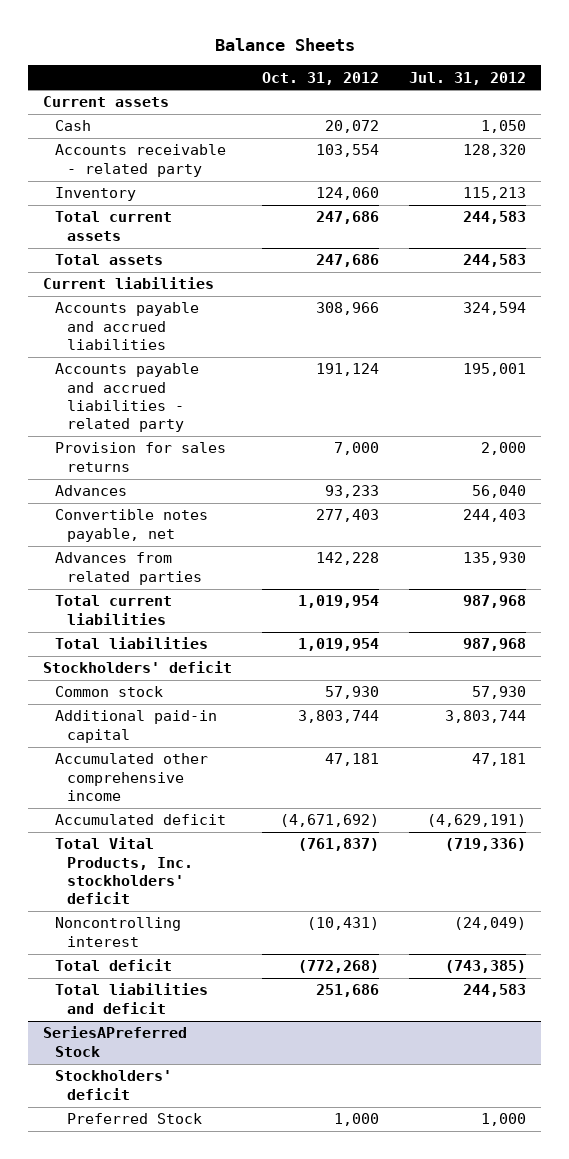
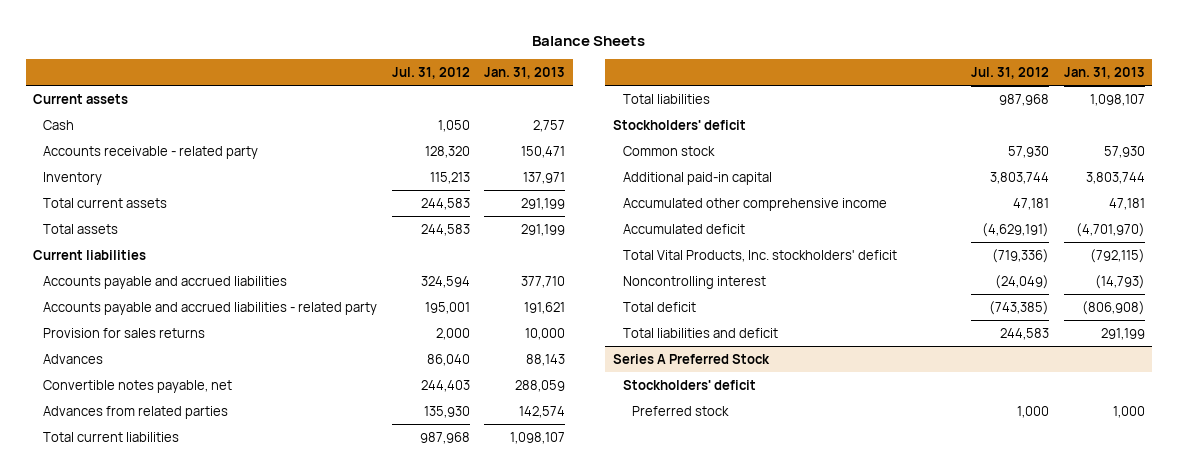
- | Oct. 31, 2012 | Jul. 31, 2012
+ | Jul. 31, 2012 | Jan. 31, 2013
- Advances | 93,233 | 56,040
+ Advances | 86,040 | 88,143
- SeriesAPreferred Stock
+ Series A Preferred Stock
- Preferred Stock | 1,000 | 1,000
+ Preferred stock | 1,000 | 1,000

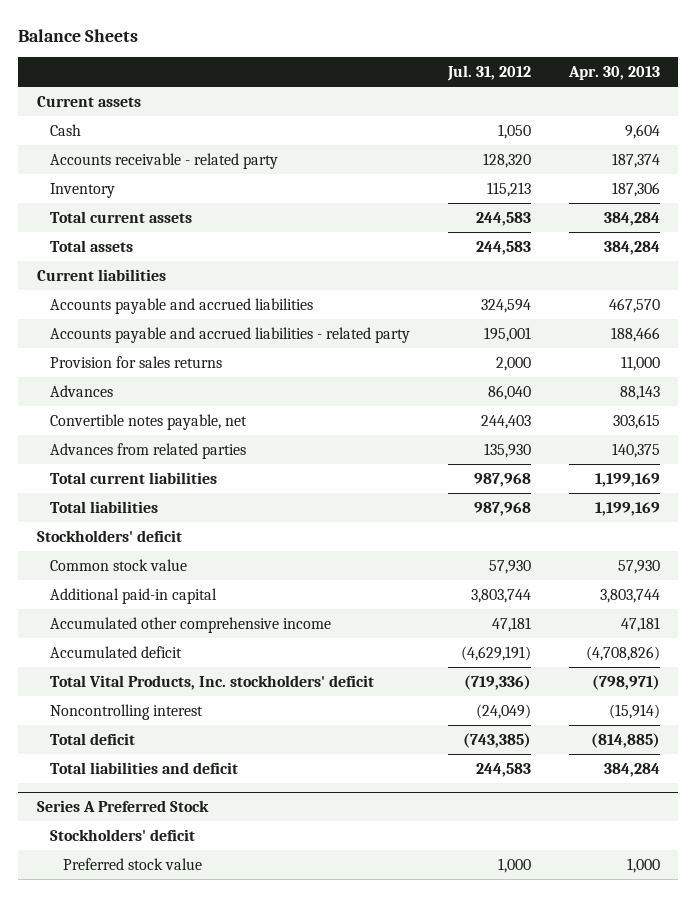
- | Jul. 31, 2012 | Jan. 31, 2013
+ | Jul. 31, 2012 | Apr. 30, 2013
- Common stock | 57,930 | 57,930
+ Common stock value | 57,930 | 57,930
@ Series A Preferred Stock
- Preferred stock | 1,000 | 1,000
+ Preferred stock value | 1,000 | 1,000

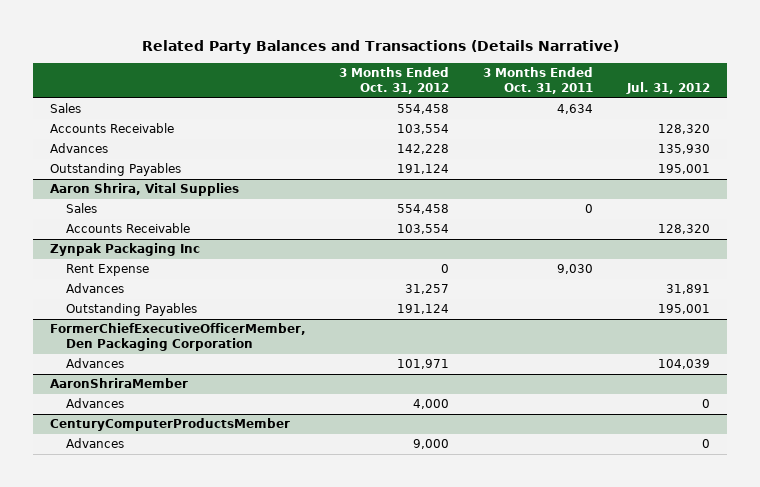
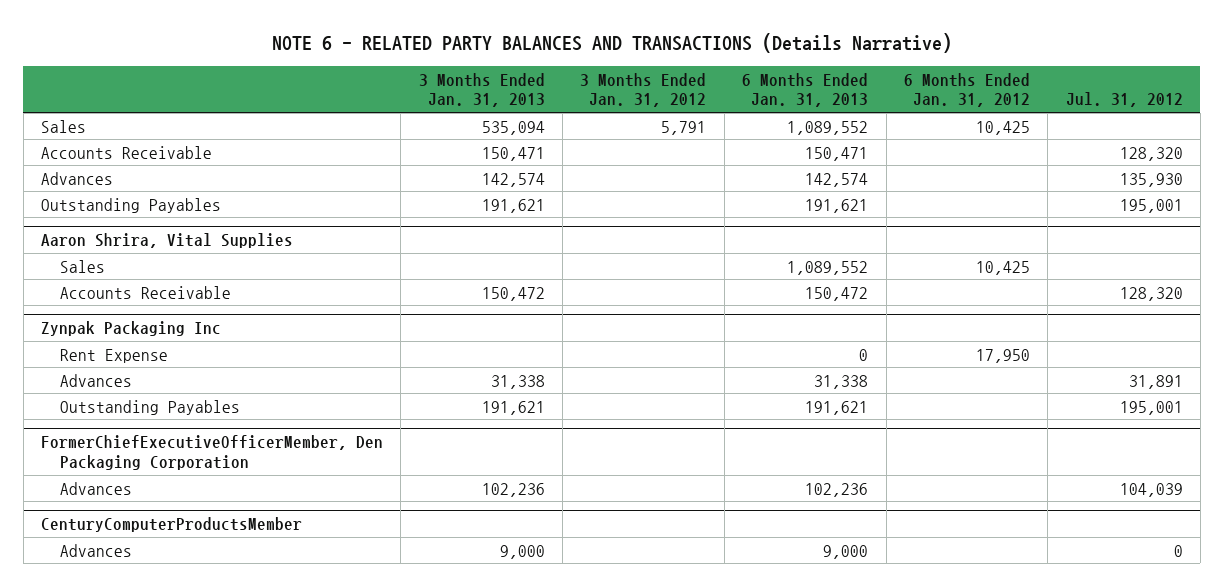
- Related Party Balances and Transactions (Details Narrative)
+ NOTE 6 - RELATED PARTY BALANCES AND TRANSACTIONS (Details Narrative)
- | 3 Months Ended Oct. 31, 2012 | 3 Months Ended Oct. 31, 2011 | Jul. 31, 2012
+ | 3 Months Ended Jan. 31, 2013 | 3 Months Ended Jan. 31, 2012 | 6 Months Ended Jan. 31, 2013 | 6 Months Ended Jan. 31, 2012 | Jul. 31, 2012
- AaronShriraMember
- Advances | 4,000 | | 0

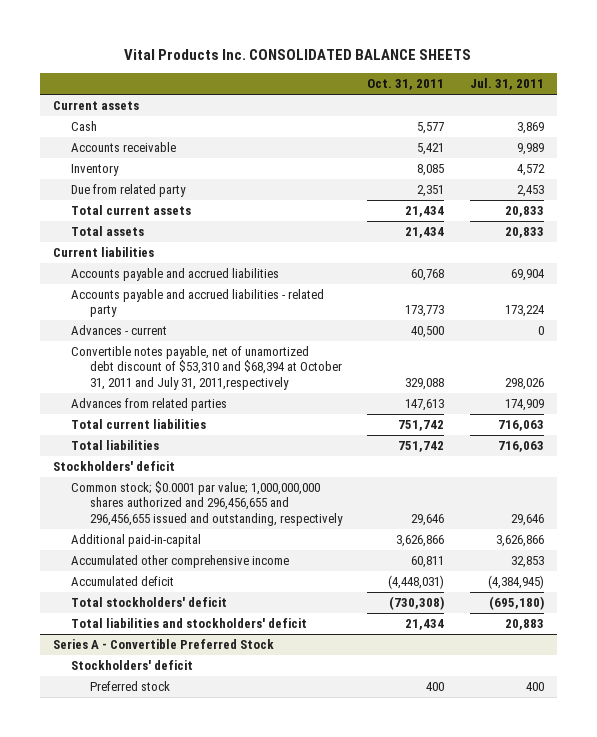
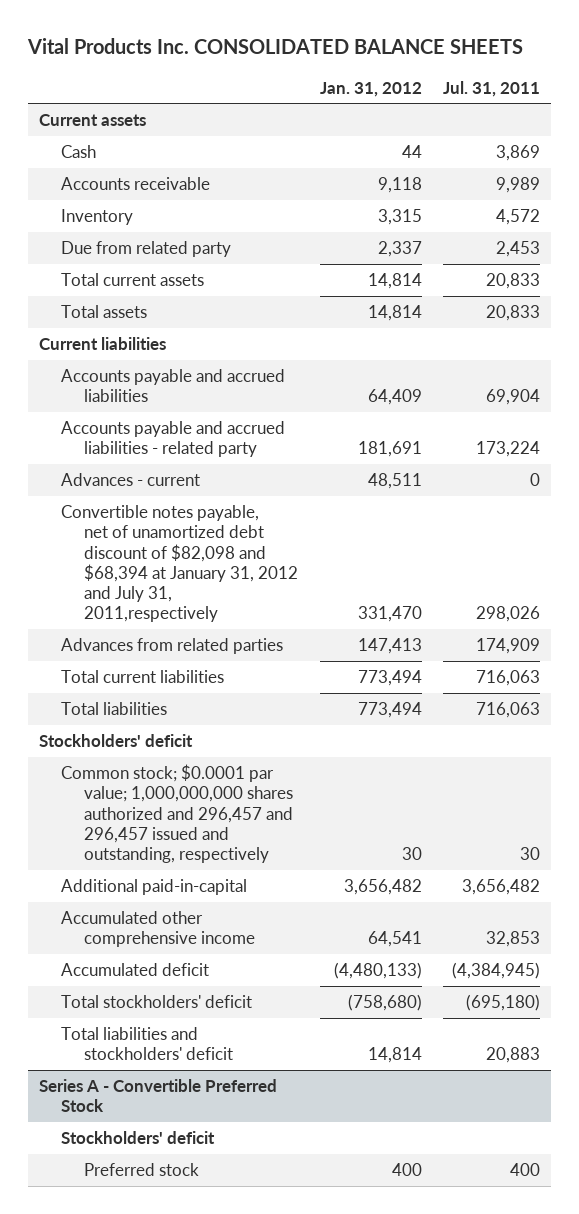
- | Oct. 31, 2011 | Jul. 31, 2011
+ | Jan. 31, 2012 | Jul. 31, 2011
- Convertible notes payable, net of unamortized debt discount of $53,310 and $68,394 at October 31, 2011 and July 31, 2011,respectively | 329,088 | 298,026
+ Convertible notes payable, net of unamortized debt discount of $82,098 and $68,394 at January 31, 2012 and July 31, 2011,respectively | 331,470 | 298,026
- Common stock; $0.0001 par value; 1,000,000,000 shares authorized and 296,456,655 and 296,456,655 issued and outstanding, respectively | 29,646 | 29,646
- Additional paid-in-capital | 3,626,866 | 3,626,866
+ Common stock; $0.0001 par value; 1,000,000,000 shares authorized and 296,457 and 296,457 issued and outstanding, respectively | 30 | 30
+ Additional paid-in-capital | 3,656,482 | 3,656,482

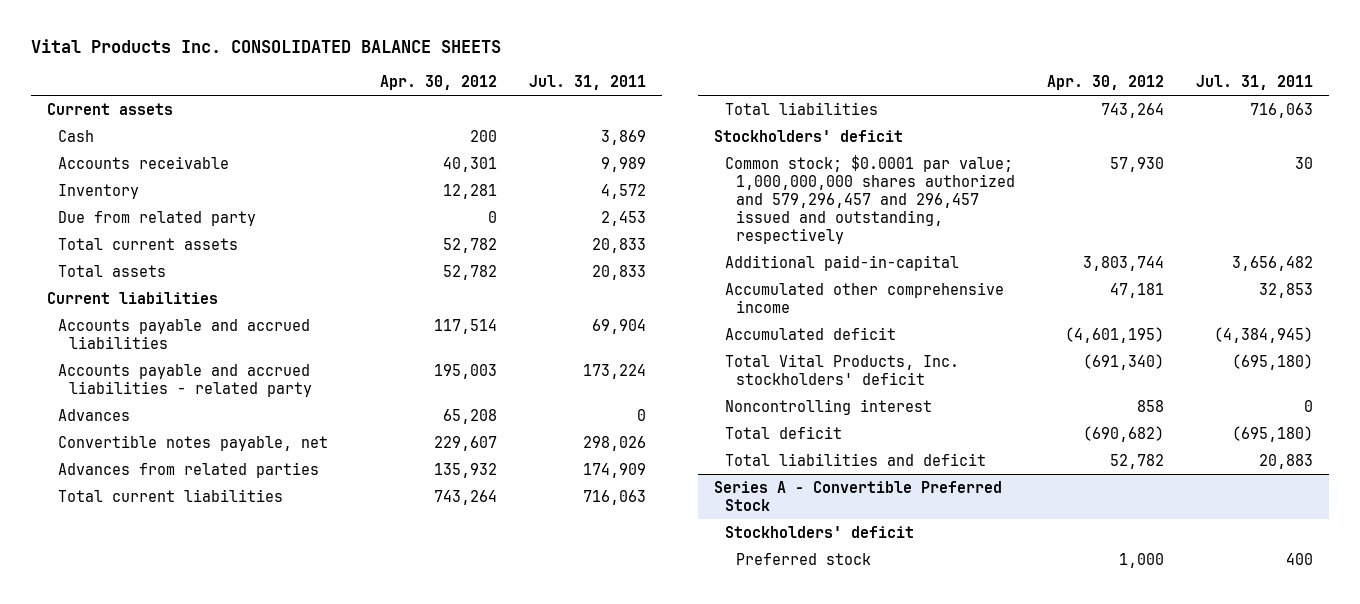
- | Jan. 31, 2012 | Jul. 31, 2011
+ | Apr. 30, 2012 | Jul. 31, 2011
- Advances - current | 48,511 | 0
- Convertible notes payable, net of unamortized debt discount of $82,098 and $68,394 at January 31, 2012 and July 31, 2011,respectively | 331,470 | 298,026
+ Advances | 65,208 | 0
+ Convertible notes payable, net | 229,607 | 298,026
- Common stock; $0.0001 par value; 1,000,000,000 shares authorized and 296,457 and 296,457 issued and outstanding, respectively | 30 | 30
+ Common stock; $0.0001 par value; 1,000,000,000 shares authorized and 579,296,457 and 296,457 issued and outstanding, respectively | 57,930 | 30
- Total stockholders' deficit | (758,680) | (695,180)
- Total liabilities and stockholders' deficit | 14,814 | 20,883
+ Total Vital Products, Inc. stockholders' deficit | (691,340) | (695,180)
+ Noncontrolling interest | 858 | 0
+ Total deficit | (690,682) | (695,180)
+ Total liabilities and deficit | 52,782 | 20,883

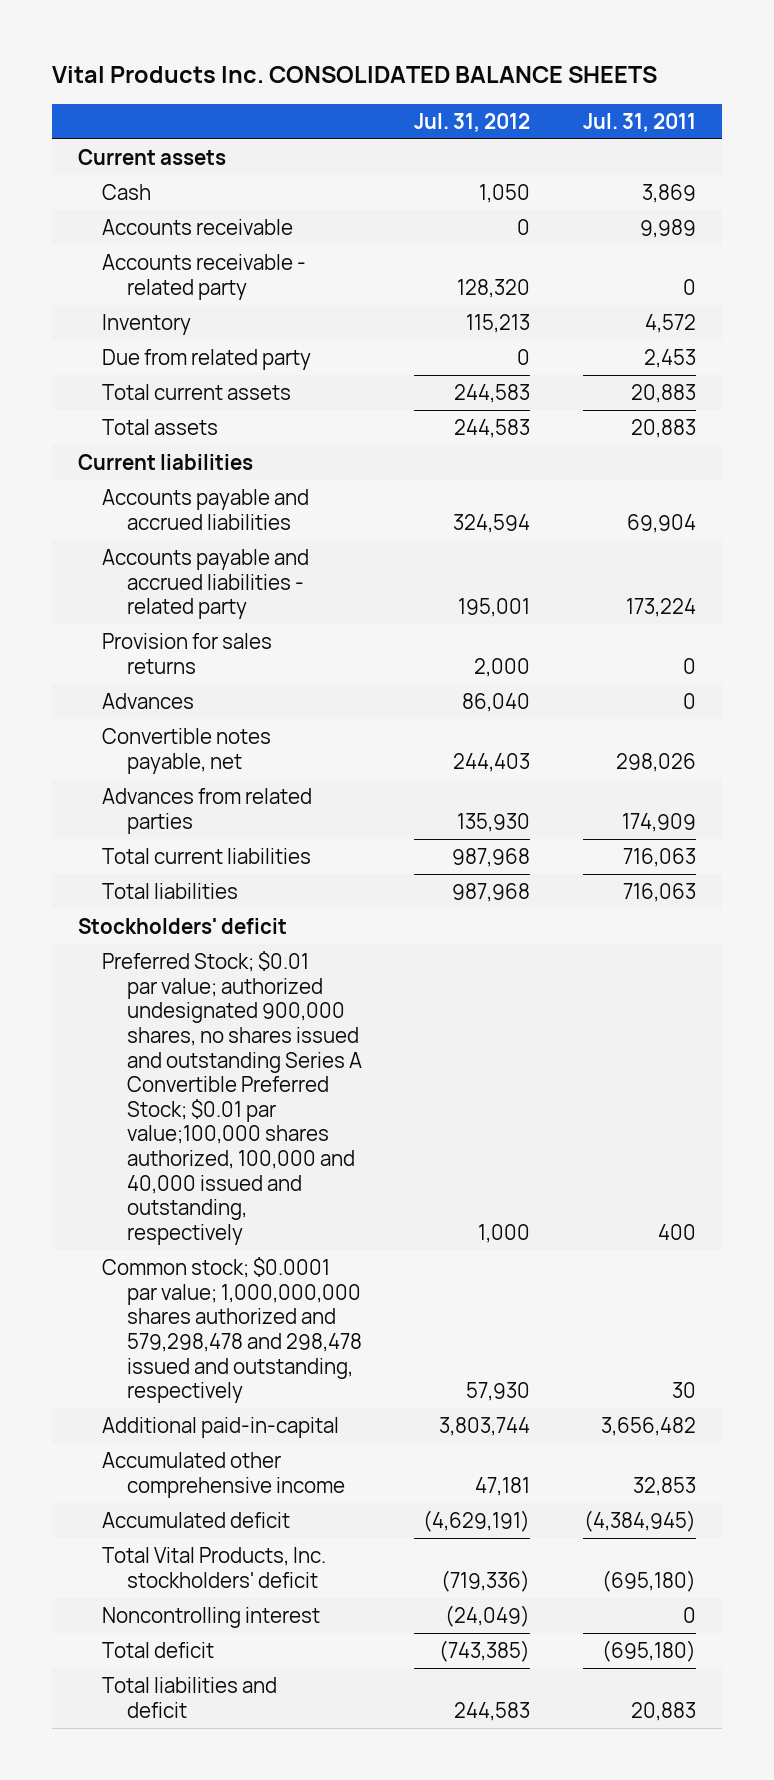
- | Apr. 30, 2012 | Jul. 31, 2011
+ | Jul. 31, 2012 | Jul. 31, 2011
+ Accounts receivable - related party | 128,320 | 0
- Total current assets | 52,782 | 20,833
- Total assets | 52,782 | 20,833
+ Total current assets | 244,583 | 20,883
+ Total assets | 244,583 | 20,883
+ Provision for sales returns | 2,000 | 0
- Common stock; $0.0001 par value; 1,000,000,000 shares authorized and 579,296,457 and 296,457 issued and outstanding, respectively | 57,930 | 30
+ Preferred Stock; $0.01 par value; authorized undesignated 900,000 shares, no shares issued and outstanding Series A Convertible Preferred Stock; $0.01 par value;100,000 shares authorized, 100,000 and 40,000 issued and outstanding, respectively | 1,000 | 400
+ Common stock; $0.0001 par value; 1,000,000,000 shares authorized and 579,298,478 and 298,478 issued and outstanding, respectively | 57,930 | 30
- Series A - Convertible Preferred Stock
- Stockholders' deficit
- Preferred stock | 1,000 | 400

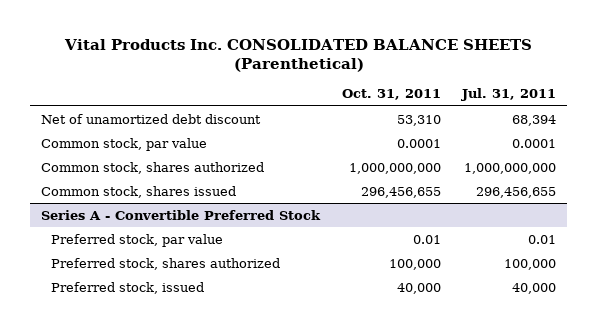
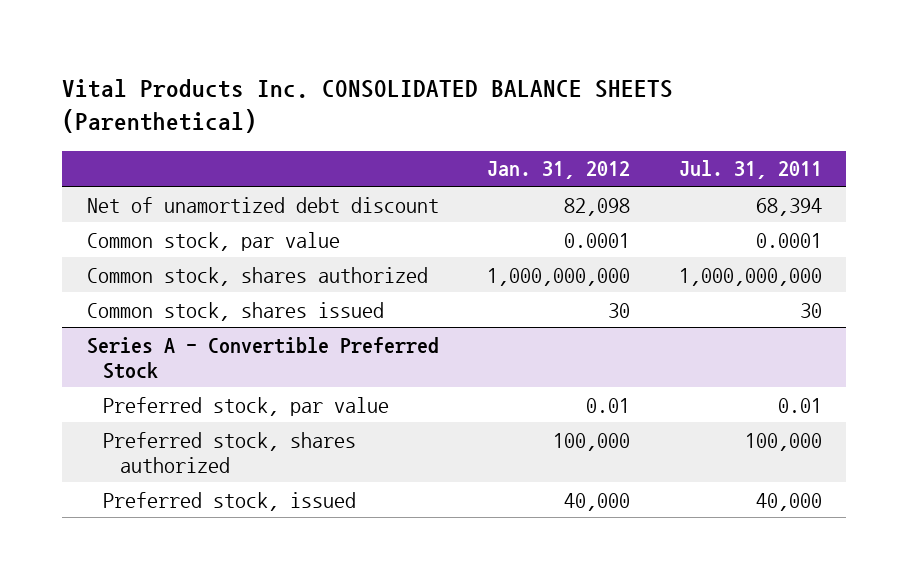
- | Oct. 31, 2011 | Jul. 31, 2011
+ | Jan. 31, 2012 | Jul. 31, 2011
- Common stock, shares issued | 296,456,655 | 296,456,655
+ Common stock, shares issued | 30 | 30

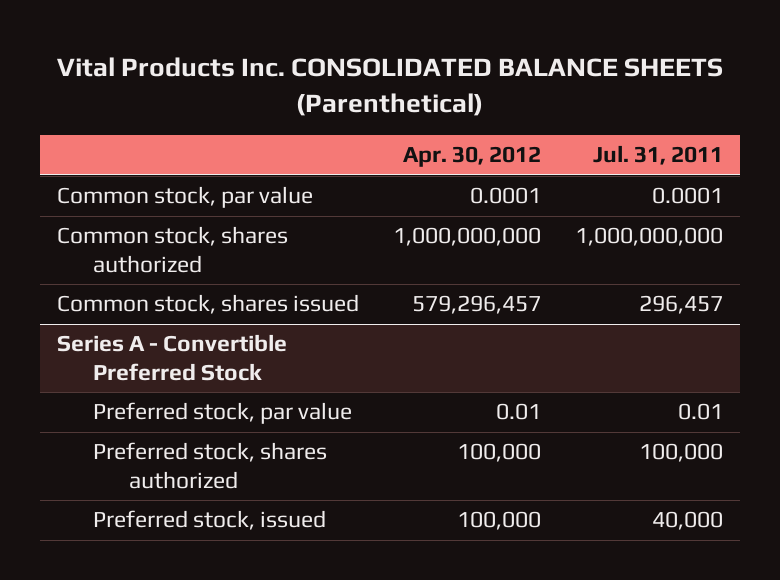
- | Jan. 31, 2012 | Jul. 31, 2011
+ | Apr. 30, 2012 | Jul. 31, 2011
- Net of unamortized debt discount | 82,098 | 68,394
- Common stock, shares issued | 30 | 30
+ Common stock, shares issued | 579,296,457 | 296,457

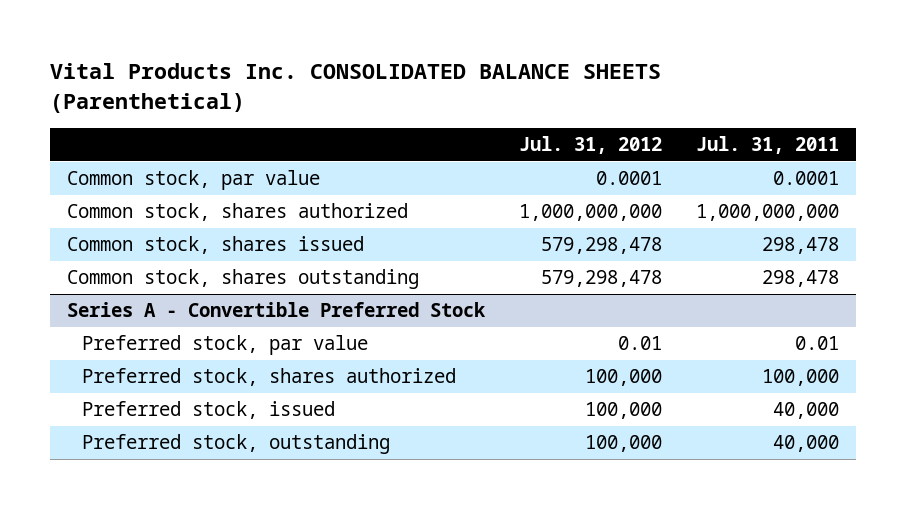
- | Apr. 30, 2012 | Jul. 31, 2011
+ | Jul. 31, 2012 | Jul. 31, 2011
- Common stock, shares issued | 579,296,457 | 296,457
+ Common stock, shares issued | 579,298,478 | 298,478
+ Common stock, shares outstanding | 579,298,478 | 298,478
@ Series A - Convertible Preferred Stock
+ Preferred stock, outstanding | 100,000 | 40,000

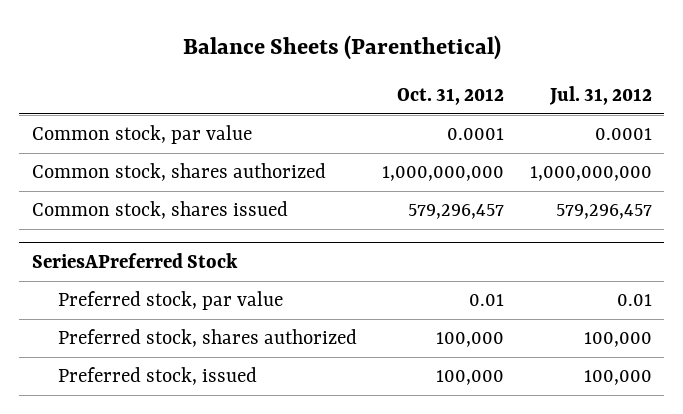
- Vital Products Inc. CONSOLIDATED BALANCE SHEETS (Parenthetical)
+ Balance Sheets (Parenthetical)
- | Jul. 31, 2012 | Jul. 31, 2011
+ | Oct. 31, 2012 | Jul. 31, 2012
- Common stock, shares issued | 579,298,478 | 298,478
- Common stock, shares outstanding | 579,298,478 | 298,478
- Series A - Convertible Preferred Stock
+ Common stock, shares issued | 579,296,457 | 579,296,457
+ SeriesAPreferred Stock
- Preferred stock, outstanding | 100,000 | 40,000

